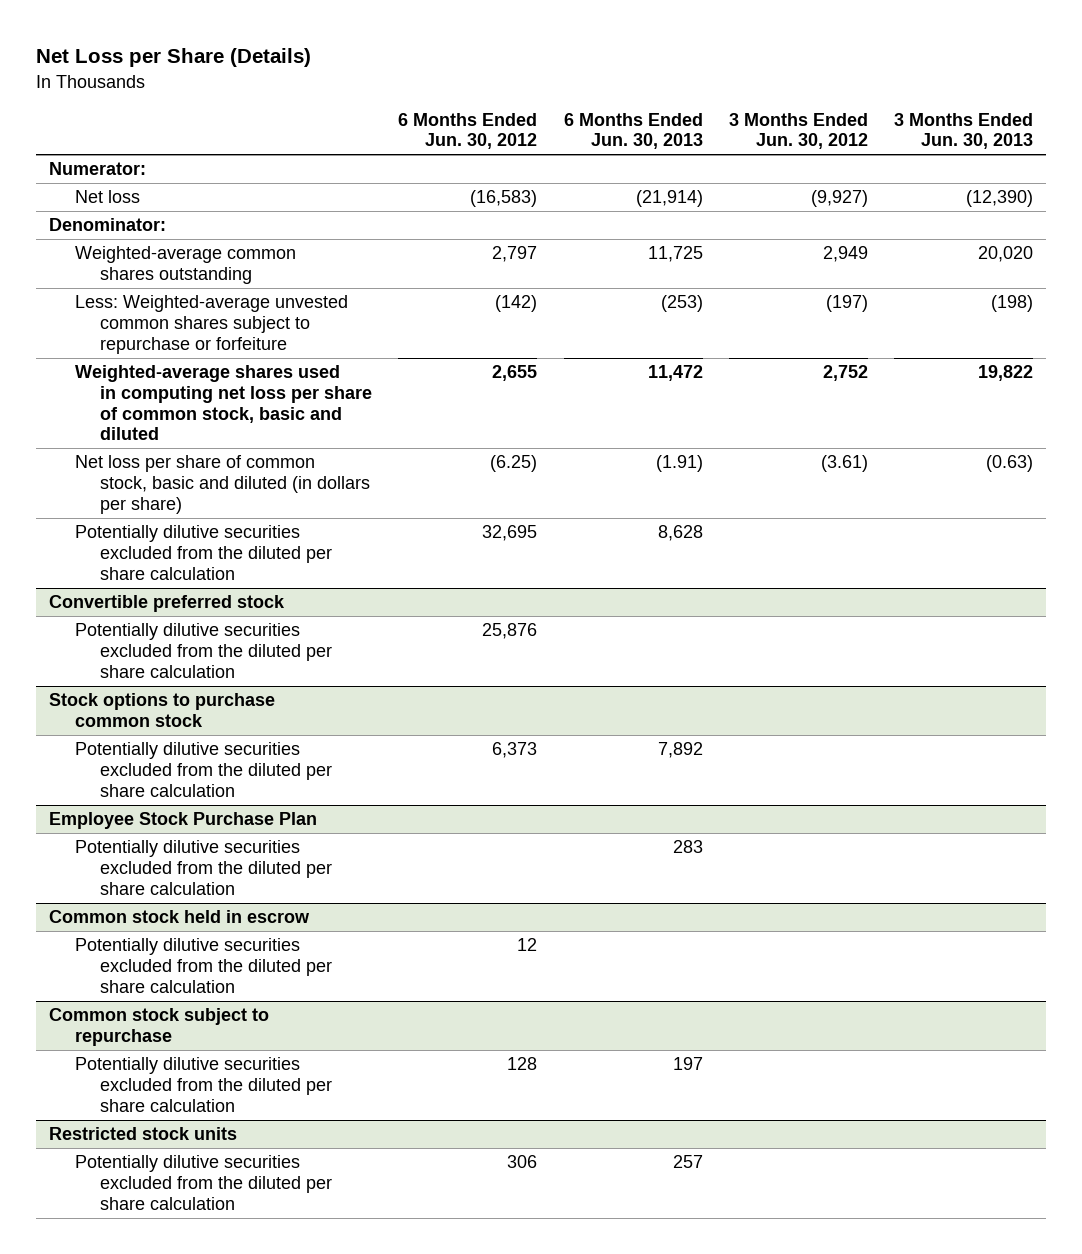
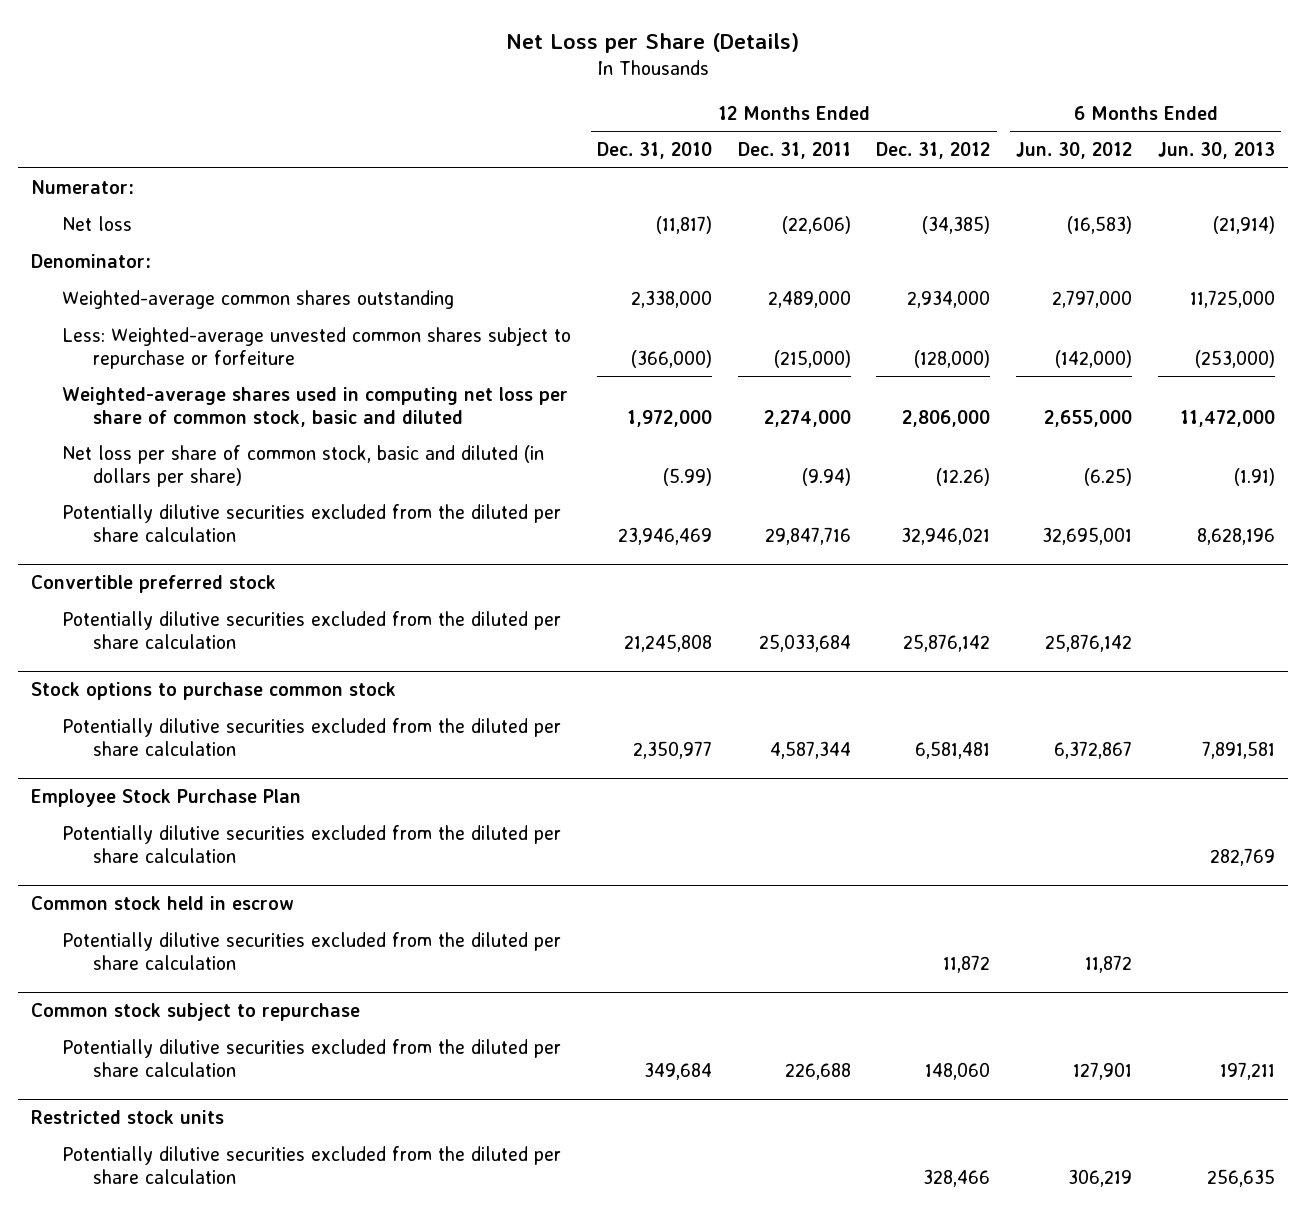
- | 6 Months Ended Jun. 30, 2012 | 6 Months Ended Jun. 30, 2013 | 3 Months Ended Jun. 30, 2012 | 3 Months Ended Jun. 30, 2013
+ | 12 Months Ended Dec. 31, 2010 | 12 Months Ended Dec. 31, 2011 | 12 Months Ended Dec. 31, 2012 | 6 Months Ended Jun. 30, 2012 | 6 Months Ended Jun. 30, 2013
- Weighted-average common shares outstanding | 2,797 | 11,725 | 2,949 | 20,020
- Less: Weighted-average unvested common shares subject to repurchase or forfeiture | (142) | (253) | (197) | (198)
- Weighted-average shares used in computing net loss per share of common stock, basic and diluted | 2,655 | 11,472 | 2,752 | 19,822
+ Weighted-average common shares outstanding | 2,338,000 | 2,489,000 | 2,934,000 | 2,797,000 | 11,725,000
+ Less: Weighted-average unvested common shares subject to repurchase or forfeiture | (366,000) | (215,000) | (128,000) | (142,000) | (253,000)
+ Weighted-average shares used in computing net loss per share of common stock, basic and diluted | 1,972,000 | 2,274,000 | 2,806,000 | 2,655,000 | 11,472,000
- Potentially dilutive securities excluded from the diluted per share calculation | 32,695 | 8,628 | |
+ Potentially dilutive securities excluded from the diluted per share calculation | 23,946,469 | 29,847,716 | 32,946,021 | 32,695,001 | 8,628,196
@ Convertible preferred stock
- Potentially dilutive securities excluded from the diluted per share calculation | 25,876 | | |
+ Potentially dilutive securities excluded from the diluted per share calculation | 21,245,808 | 25,033,684 | 25,876,142 | 25,876,142 |
@ Stock options to purchase common stock
- Potentially dilutive securities excluded from the diluted per share calculation | 6,373 | 7,892 | |
+ Potentially dilutive securities excluded from the diluted per share calculation | 2,350,977 | 4,587,344 | 6,581,481 | 6,372,867 | 7,891,581
@ Employee Stock Purchase Plan
- Potentially dilutive securities excluded from the diluted per share calculation | | 283 | |
+ Potentially dilutive securities excluded from the diluted per share calculation | | | | | 282,769
@ Common stock held in escrow
- Potentially dilutive securities excluded from the diluted per share calculation | 12 | | |
+ Potentially dilutive securities excluded from the diluted per share calculation | | | 11,872 | 11,872 |
@ Common stock subject to repurchase
- Potentially dilutive securities excluded from the diluted per share calculation | 128 | 197 | |
+ Potentially dilutive securities excluded from the diluted per share calculation | 349,684 | 226,688 | 148,060 | 127,901 | 197,211
@ Restricted stock units
- Potentially dilutive securities excluded from the diluted per share calculation | 306 | 257 | |
+ Potentially dilutive securities excluded from the diluted per share calculation | | | 328,466 | 306,219 | 256,635

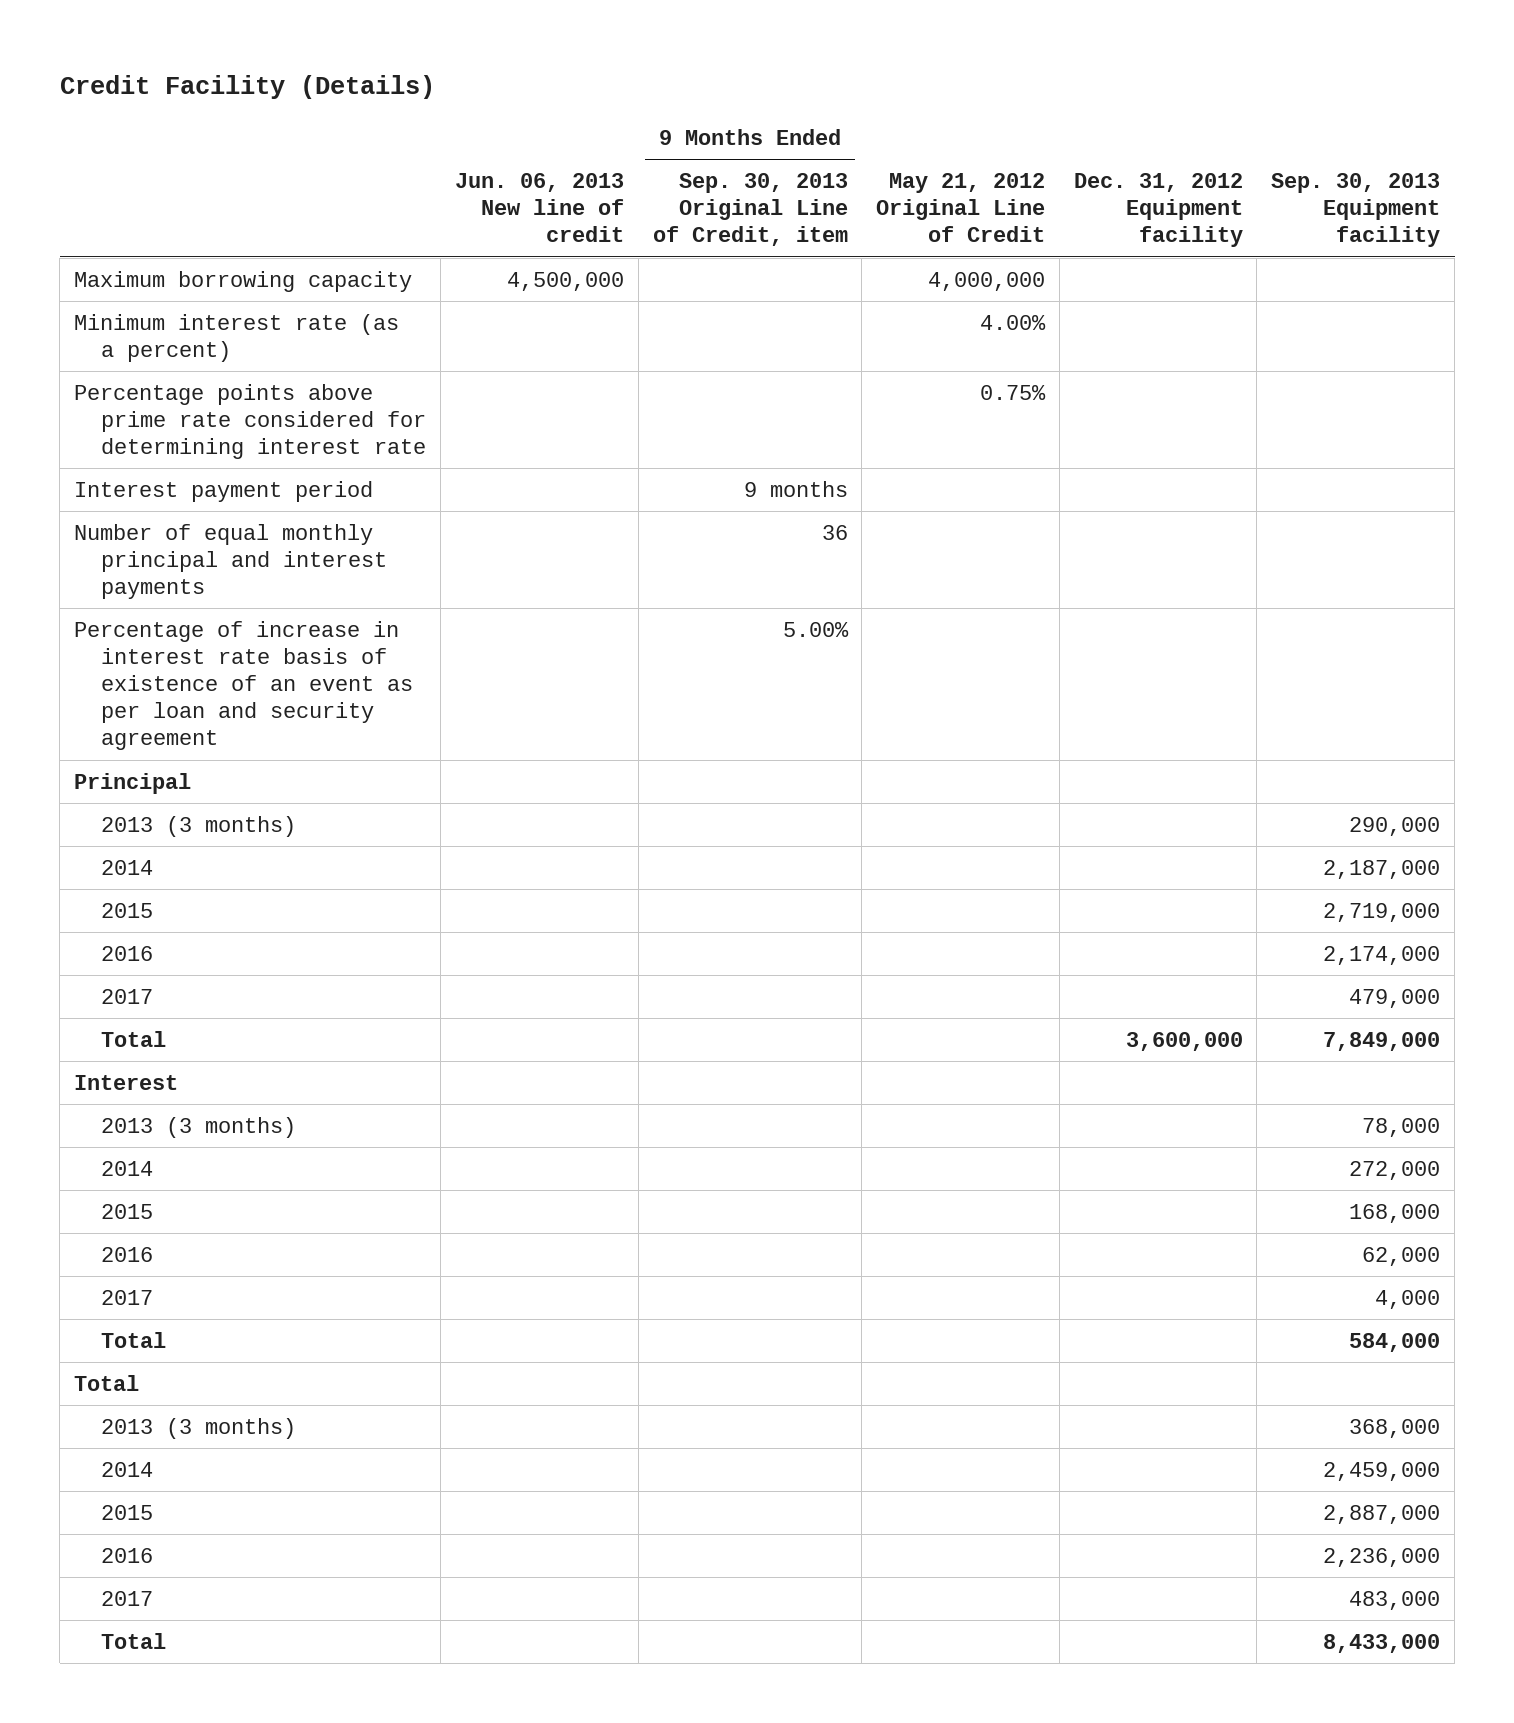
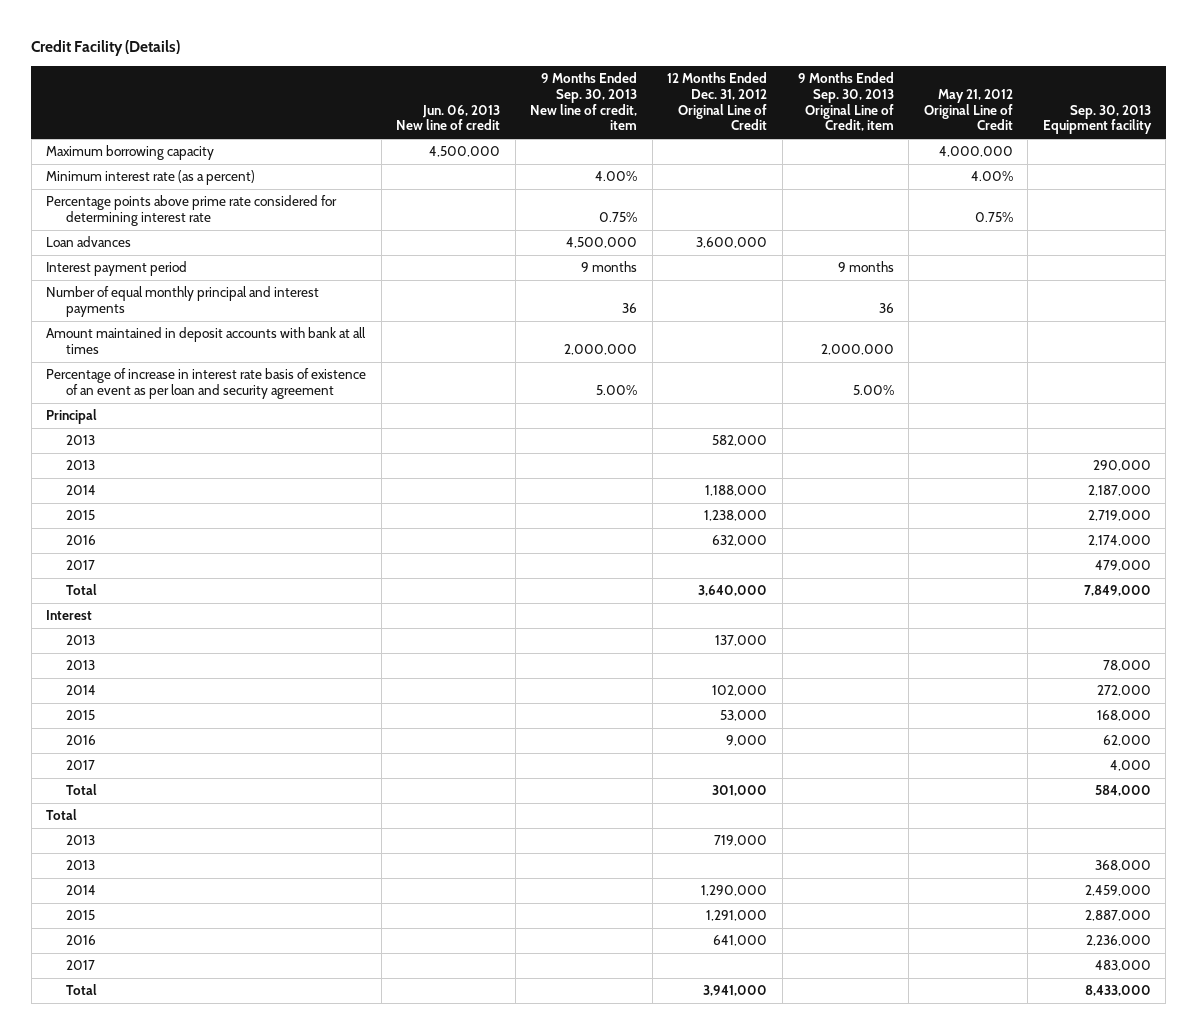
- | Jun. 06, 2013 New line of credit | 9 Months Ended Sep. 30, 2013 Original Line of Credit, item | May 21, 2012 Original Line of Credit | Dec. 31, 2012 Equipment facility | Sep. 30, 2013 Equipment facility
+ | Jun. 06, 2013 New line of credit | 9 Months Ended Sep. 30, 2013 New line of credit, item | 12 Months Ended Dec. 31, 2012 Original Line of Credit | 9 Months Ended Sep. 30, 2013 Original Line of Credit, item | May 21, 2012 Original Line of Credit | Sep. 30, 2013 Equipment facility
+ Loan advances | | 4,500,000 | 3,600,000 | | |
+ Amount maintained in deposit accounts with bank at all times | | 2,000,000 | | 2,000,000 | |
- 2013 (3 months) | | | | | 290,000
+ 2013 | | | 582,000 | | |
+ 2013 | | | | | | 290,000
- 2013 (3 months) | | | | | 78,000
+ 2013 | | | 137,000 | | |
+ 2013 | | | | | | 78,000
- 2013 (3 months) | | | | | 368,000
+ 2013 | | | 719,000 | | |
+ 2013 | | | | | | 368,000

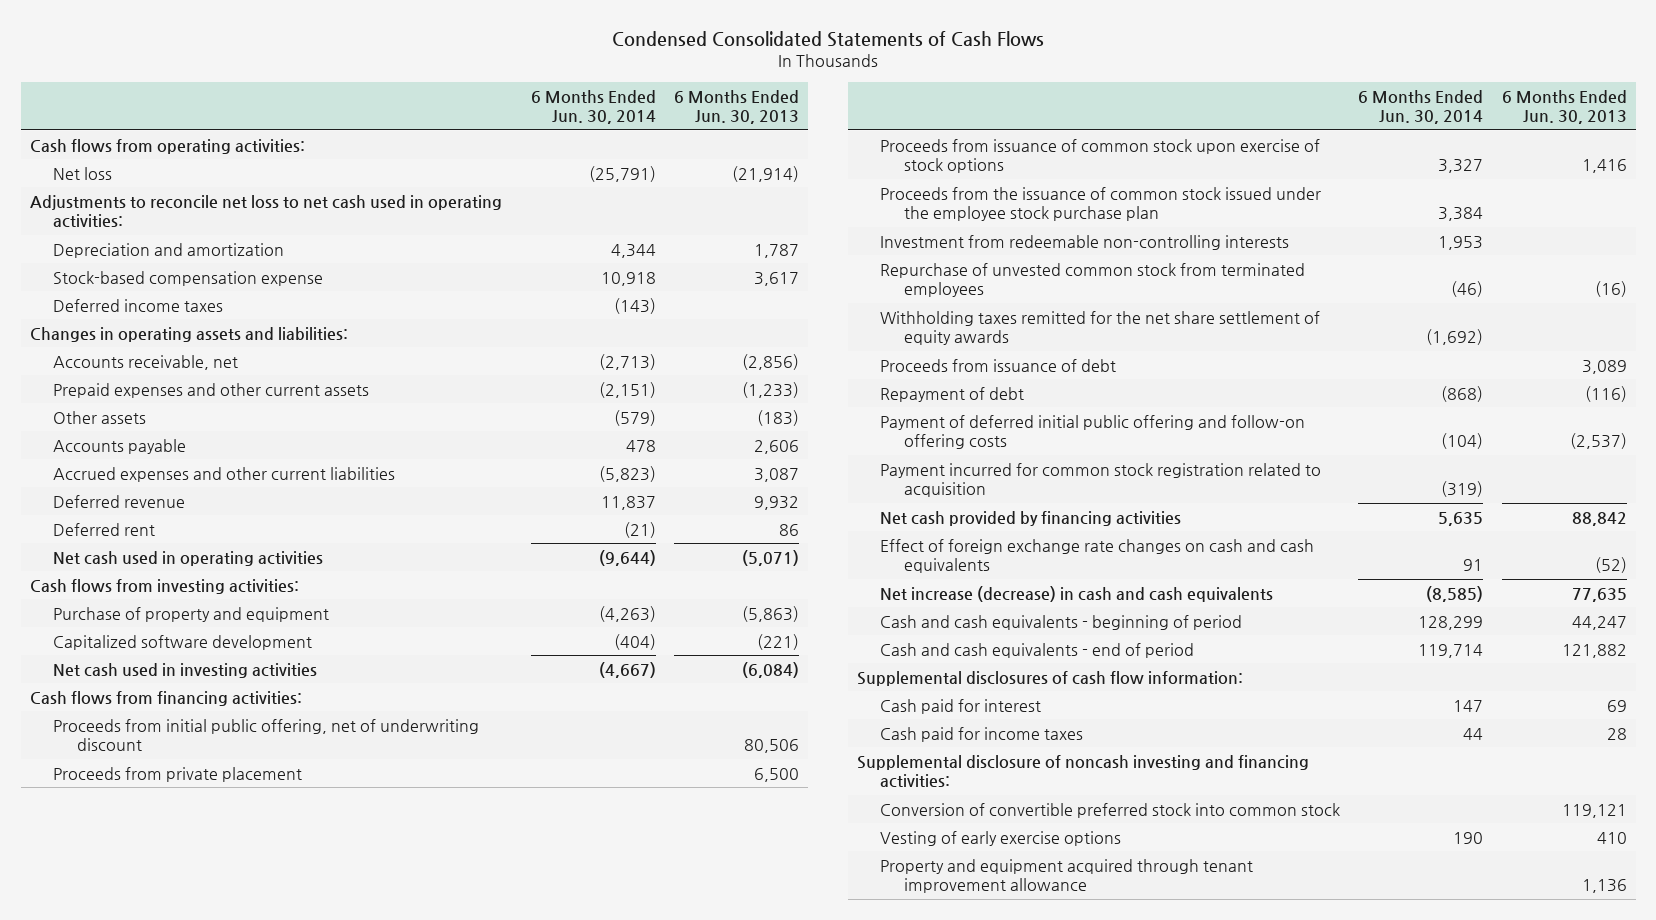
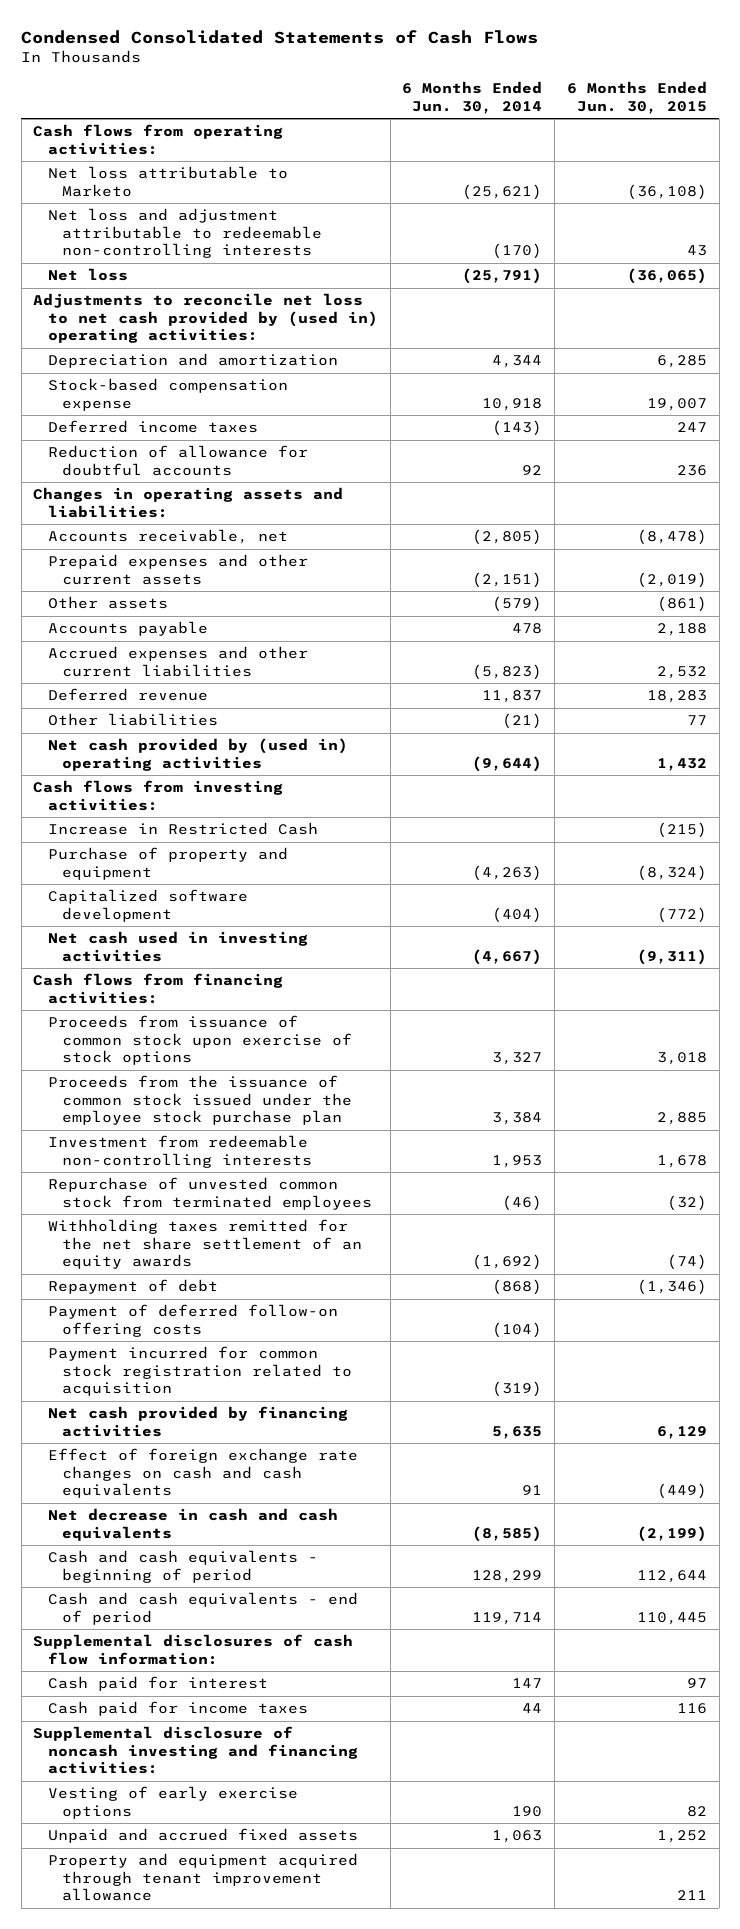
- | 6 Months Ended Jun. 30, 2014 | 6 Months Ended Jun. 30, 2013
+ | 6 Months Ended Jun. 30, 2014 | 6 Months Ended Jun. 30, 2015
+ Net loss attributable to Marketo | (25,621) | (36,108)
+ Net loss and adjustment attributable to redeemable non-controlling interests | (170) | 43
- Adjustments to reconcile net loss to net cash used in operating activities:
+ Adjustments to reconcile net loss to net cash provided by (used in) operating activities:
+ Reduction of allowance for doubtful accounts | 92 | 236
- Accounts receivable, net | (2,713) | (2,856)
+ Accounts receivable, net | (2,805) | (8,478)
- Deferred rent | (21) | 86
- Net cash used in operating activities | (9,644) | (5,071)
+ Other liabilities | (21) | 77
+ Net cash provided by (used in) operating activities | (9,644) | 1,432
+ Increase in Restricted Cash | | (215)
- Proceeds from initial public offering, net of underwriting discount | | 80,506
- Proceeds from private placement | | 6,500
- Withholding taxes remitted for the net share settlement of equity awards | (1,692) |
- Proceeds from issuance of debt | | 3,089
+ Withholding taxes remitted for the net share settlement of an equity awards | (1,692) | (74)
- Payment of deferred initial public offering and follow-on offering costs | (104) | (2,537)
+ Payment of deferred follow-on offering costs | (104) |
- Net increase (decrease) in cash and cash equivalents | (8,585) | 77,635
+ Net decrease in cash and cash equivalents | (8,585) | (2,199)
- Conversion of convertible preferred stock into common stock | | 119,121
+ Unpaid and accrued fixed assets | 1,063 | 1,252

